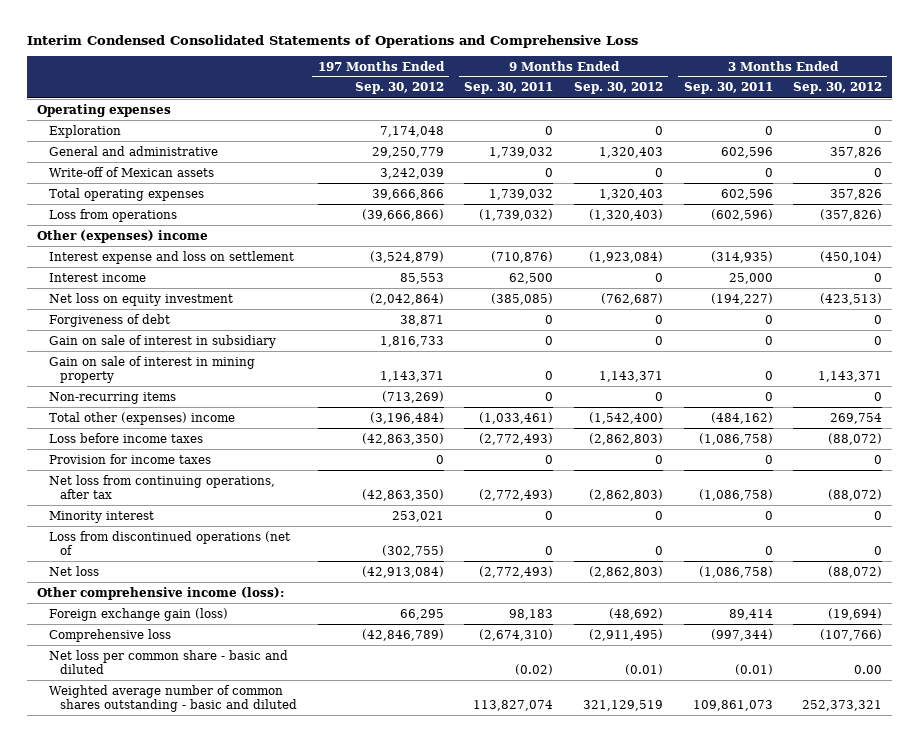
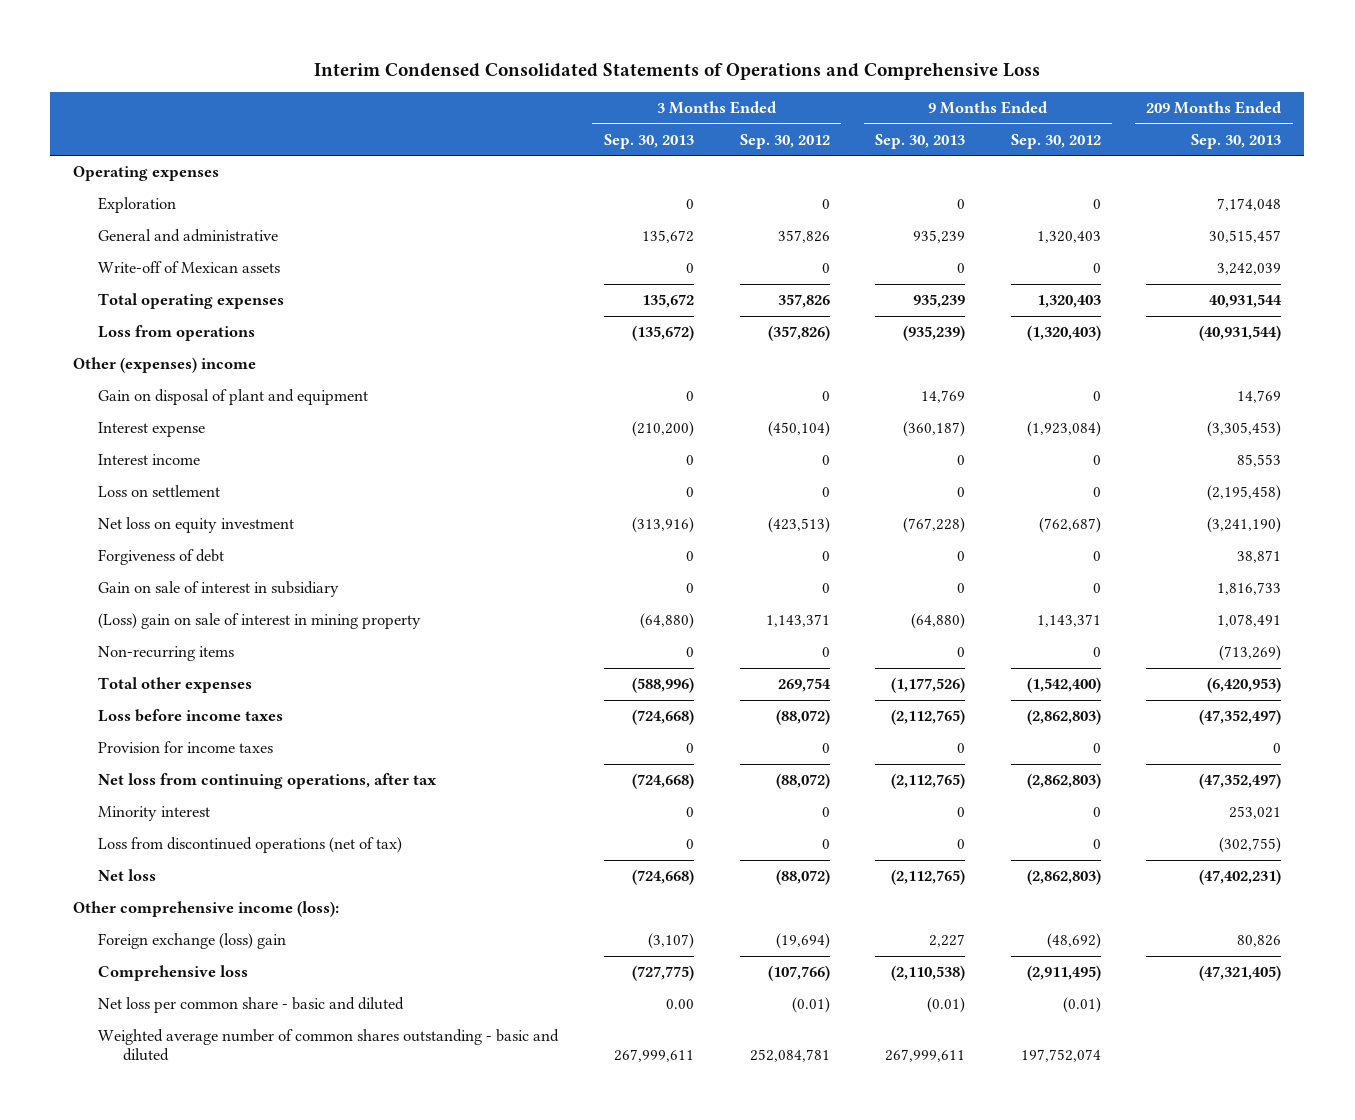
- | 197 Months Ended Sep. 30, 2012 | 9 Months Ended Sep. 30, 2011 | 9 Months Ended Sep. 30, 2012 | 3 Months Ended Sep. 30, 2011 | 3 Months Ended Sep. 30, 2012
+ | 3 Months Ended Sep. 30, 2013 | 3 Months Ended Sep. 30, 2012 | 9 Months Ended Sep. 30, 2013 | 9 Months Ended Sep. 30, 2012 | 209 Months Ended Sep. 30, 2013
- Interest expense and loss on settlement | (3,524,879) | (710,876) | (1,923,084) | (314,935) | (450,104)
+ Gain on disposal of plant and equipment | 0 | 0 | 14,769 | 0 | 14,769
+ Interest expense | (210,200) | (450,104) | (360,187) | (1,923,084) | (3,305,453)
+ Loss on settlement | 0 | 0 | 0 | 0 | (2,195,458)
- Gain on sale of interest in mining property | 1,143,371 | 0 | 1,143,371 | 0 | 1,143,371
+ (Loss) gain on sale of interest in mining property | (64,880) | 1,143,371 | (64,880) | 1,143,371 | 1,078,491
- Total other (expenses) income | (3,196,484) | (1,033,461) | (1,542,400) | (484,162) | 269,754
+ Total other expenses | (588,996) | 269,754 | (1,177,526) | (1,542,400) | (6,420,953)
- Loss from discontinued operations (net of | (302,755) | 0 | 0 | 0 | 0
+ Loss from discontinued operations (net of tax) | 0 | 0 | 0 | 0 | (302,755)
- Foreign exchange gain (loss) | 66,295 | 98,183 | (48,692) | 89,414 | (19,694)
+ Foreign exchange (loss) gain | (3,107) | (19,694) | 2,227 | (48,692) | 80,826
- Net loss per common share - basic and diluted | | (0.02) | (0.01) | (0.01) | 0.00
- Weighted average number of common shares outstanding - basic and diluted | | 113,827,074 | 321,129,519 | 109,861,073 | 252,373,321
+ Net loss per common share - basic and diluted | 0.00 | (0.01) | (0.01) | (0.01) |
+ Weighted average number of common shares outstanding - basic and diluted | 267,999,611 | 252,084,781 | 267,999,611 | 197,752,074 |

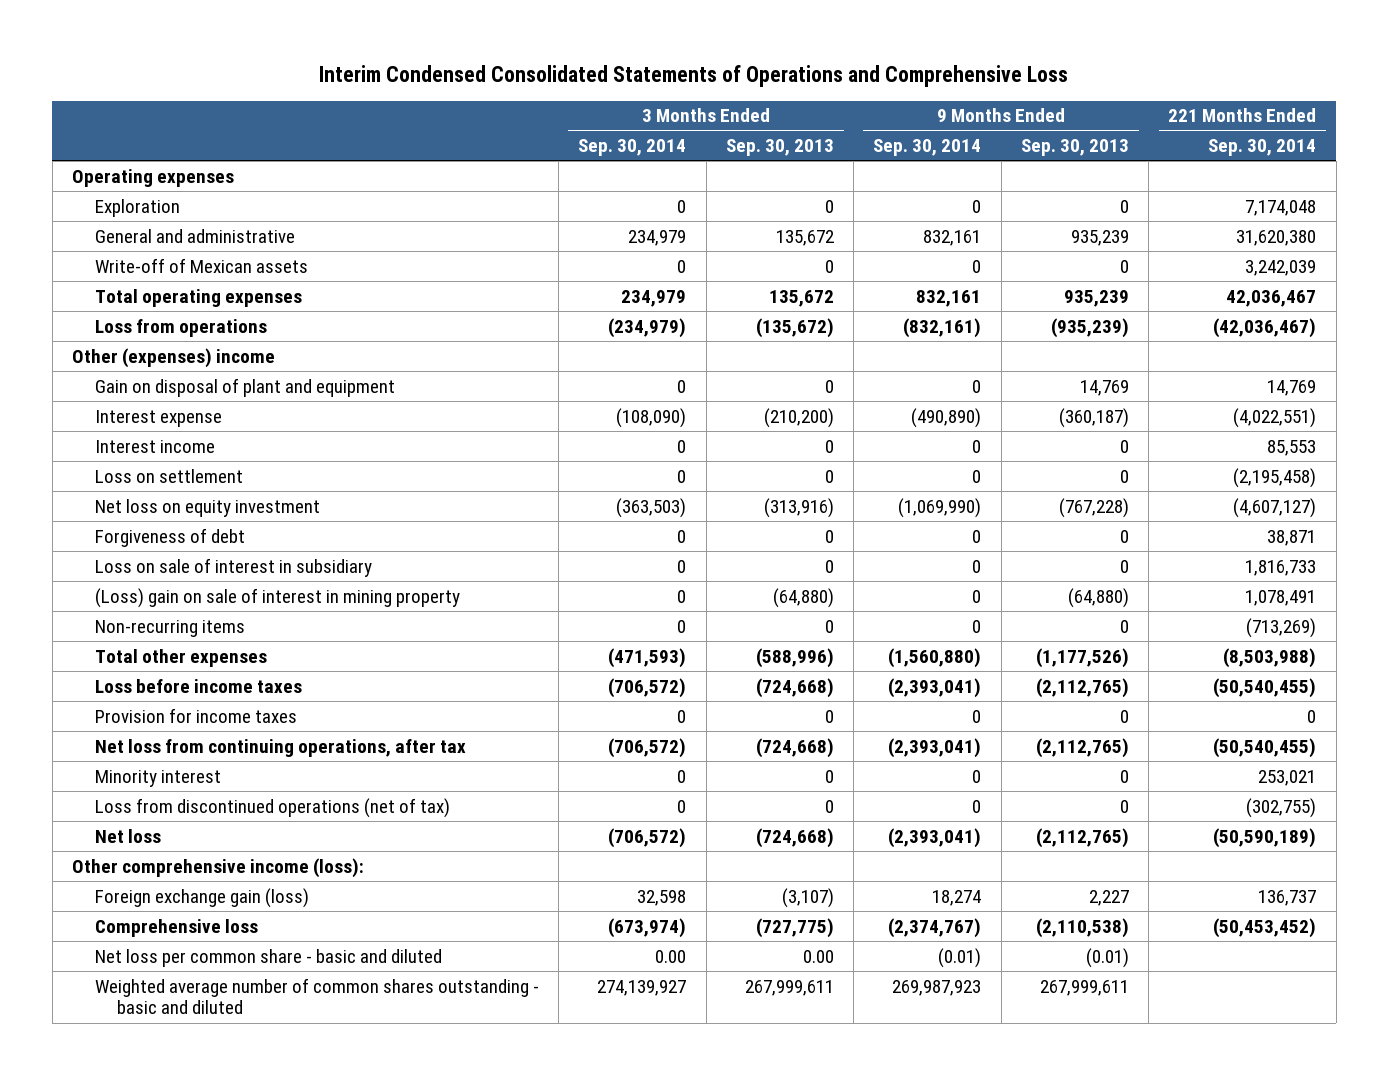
- | 3 Months Ended Sep. 30, 2013 | 3 Months Ended Sep. 30, 2012 | 9 Months Ended Sep. 30, 2013 | 9 Months Ended Sep. 30, 2012 | 209 Months Ended Sep. 30, 2013
+ | 3 Months Ended Sep. 30, 2014 | 3 Months Ended Sep. 30, 2013 | 9 Months Ended Sep. 30, 2014 | 9 Months Ended Sep. 30, 2013 | 221 Months Ended Sep. 30, 2014
- Gain on sale of interest in subsidiary | 0 | 0 | 0 | 0 | 1,816,733
+ Loss on sale of interest in subsidiary | 0 | 0 | 0 | 0 | 1,816,733
- Foreign exchange (loss) gain | (3,107) | (19,694) | 2,227 | (48,692) | 80,826
+ Foreign exchange gain (loss) | 32,598 | (3,107) | 18,274 | 2,227 | 136,737

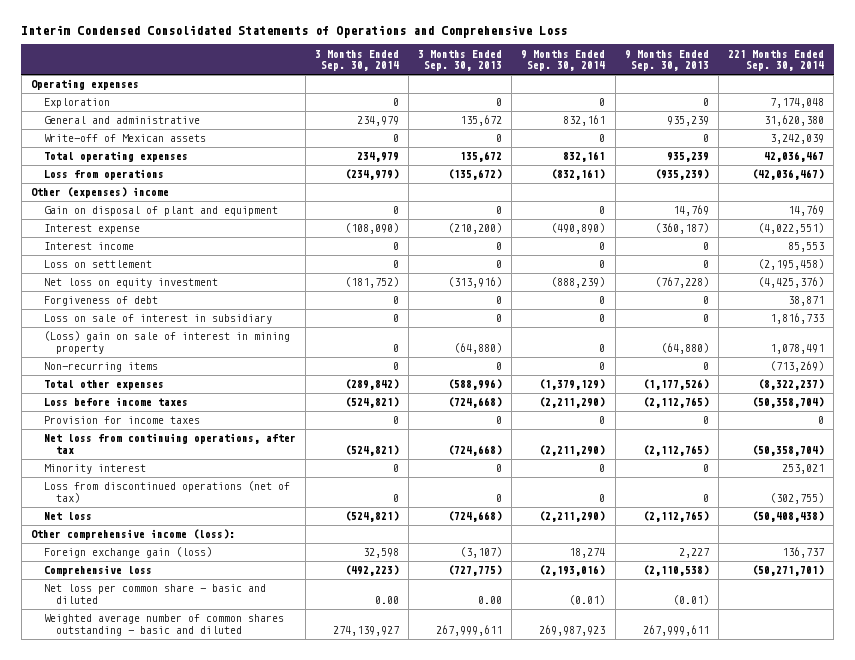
- Net loss on equity investment | (363,503) | (313,916) | (1,069,990) | (767,228) | (4,607,127)
+ Net loss on equity investment | (181,752) | (313,916) | (888,239) | (767,228) | (4,425,376)
- Total other expenses | (471,593) | (588,996) | (1,560,880) | (1,177,526) | (8,503,988)
- Loss before income taxes | (706,572) | (724,668) | (2,393,041) | (2,112,765) | (50,540,455)
+ Total other expenses | (289,842) | (588,996) | (1,379,129) | (1,177,526) | (8,322,237)
+ Loss before income taxes | (524,821) | (724,668) | (2,211,290) | (2,112,765) | (50,358,704)
- Net loss from continuing operations, after tax | (706,572) | (724,668) | (2,393,041) | (2,112,765) | (50,540,455)
+ Net loss from continuing operations, after tax | (524,821) | (724,668) | (2,211,290) | (2,112,765) | (50,358,704)
- Net loss | (706,572) | (724,668) | (2,393,041) | (2,112,765) | (50,590,189)
+ Net loss | (524,821) | (724,668) | (2,211,290) | (2,112,765) | (50,408,438)
- Comprehensive loss | (673,974) | (727,775) | (2,374,767) | (2,110,538) | (50,453,452)
+ Comprehensive loss | (492,223) | (727,775) | (2,193,016) | (2,110,538) | (50,271,701)

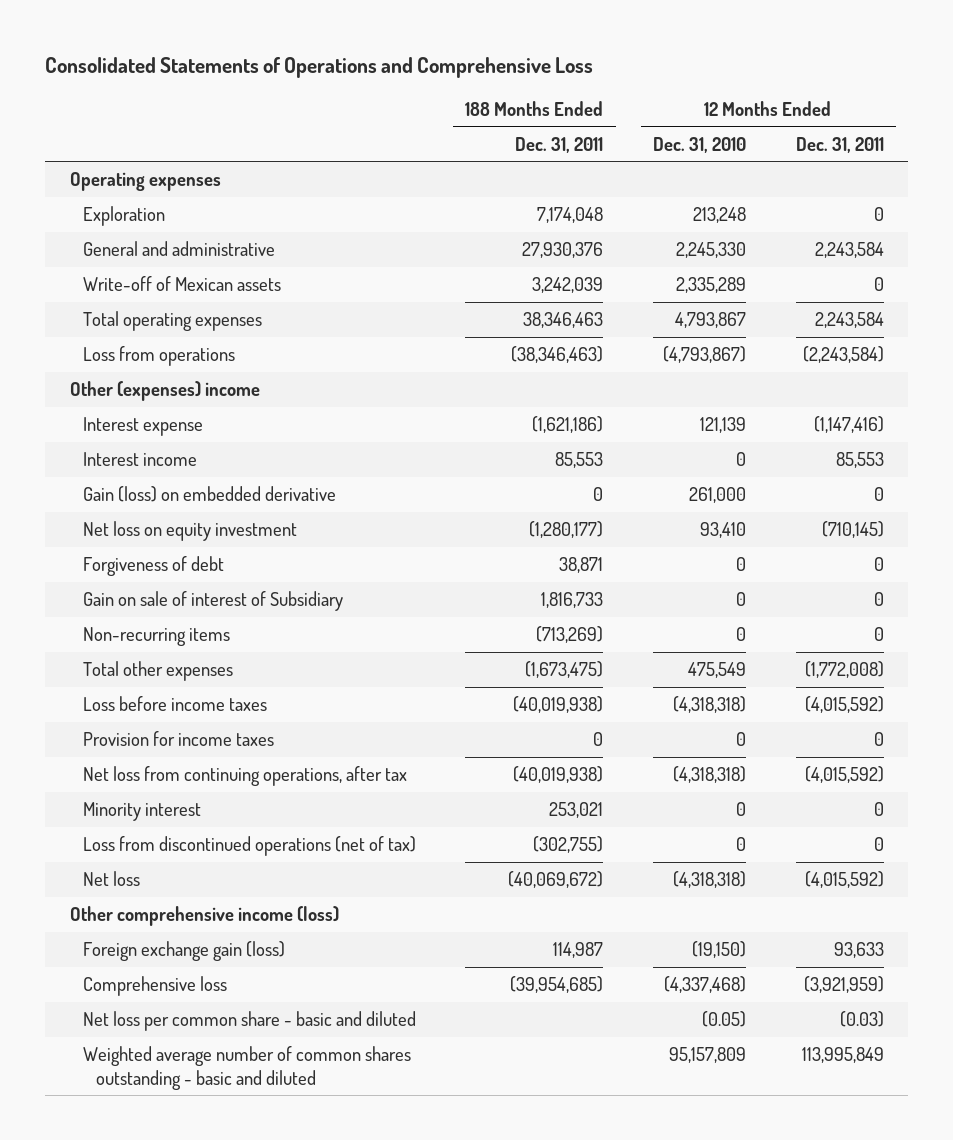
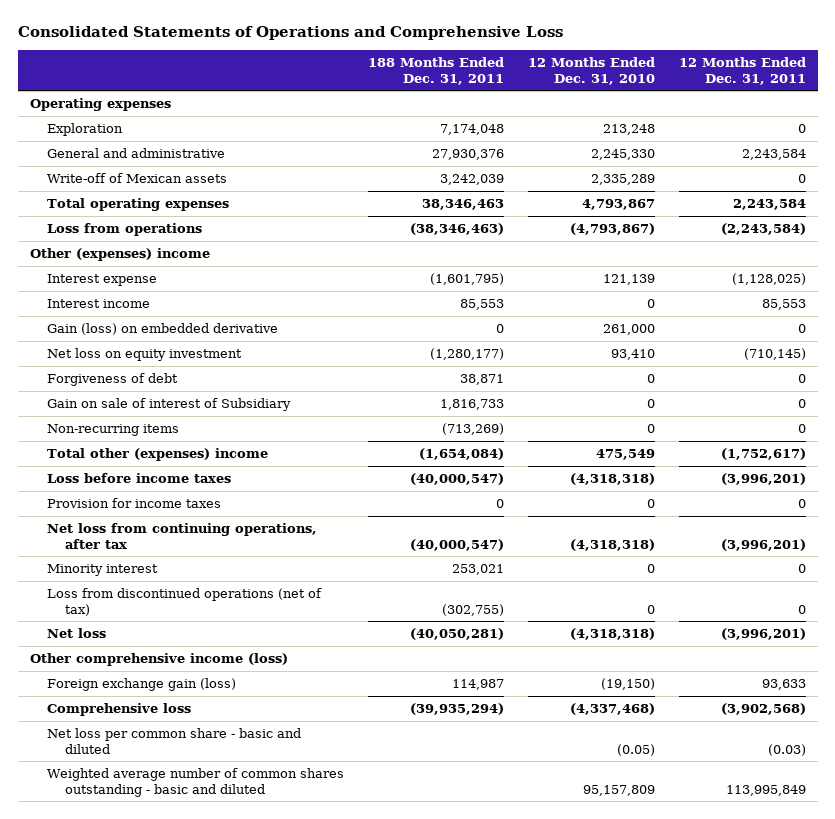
- Interest expense | (1,621,186) | 121,139 | (1,147,416)
+ Interest expense | (1,601,795) | 121,139 | (1,128,025)
- Total other expenses | (1,673,475) | 475,549 | (1,772,008)
- Loss before income taxes | (40,019,938) | (4,318,318) | (4,015,592)
+ Total other (expenses) income | (1,654,084) | 475,549 | (1,752,617)
+ Loss before income taxes | (40,000,547) | (4,318,318) | (3,996,201)
- Net loss from continuing operations, after tax | (40,019,938) | (4,318,318) | (4,015,592)
+ Net loss from continuing operations, after tax | (40,000,547) | (4,318,318) | (3,996,201)
- Net loss | (40,069,672) | (4,318,318) | (4,015,592)
+ Net loss | (40,050,281) | (4,318,318) | (3,996,201)
- Comprehensive loss | (39,954,685) | (4,337,468) | (3,921,959)
+ Comprehensive loss | (39,935,294) | (4,337,468) | (3,902,568)

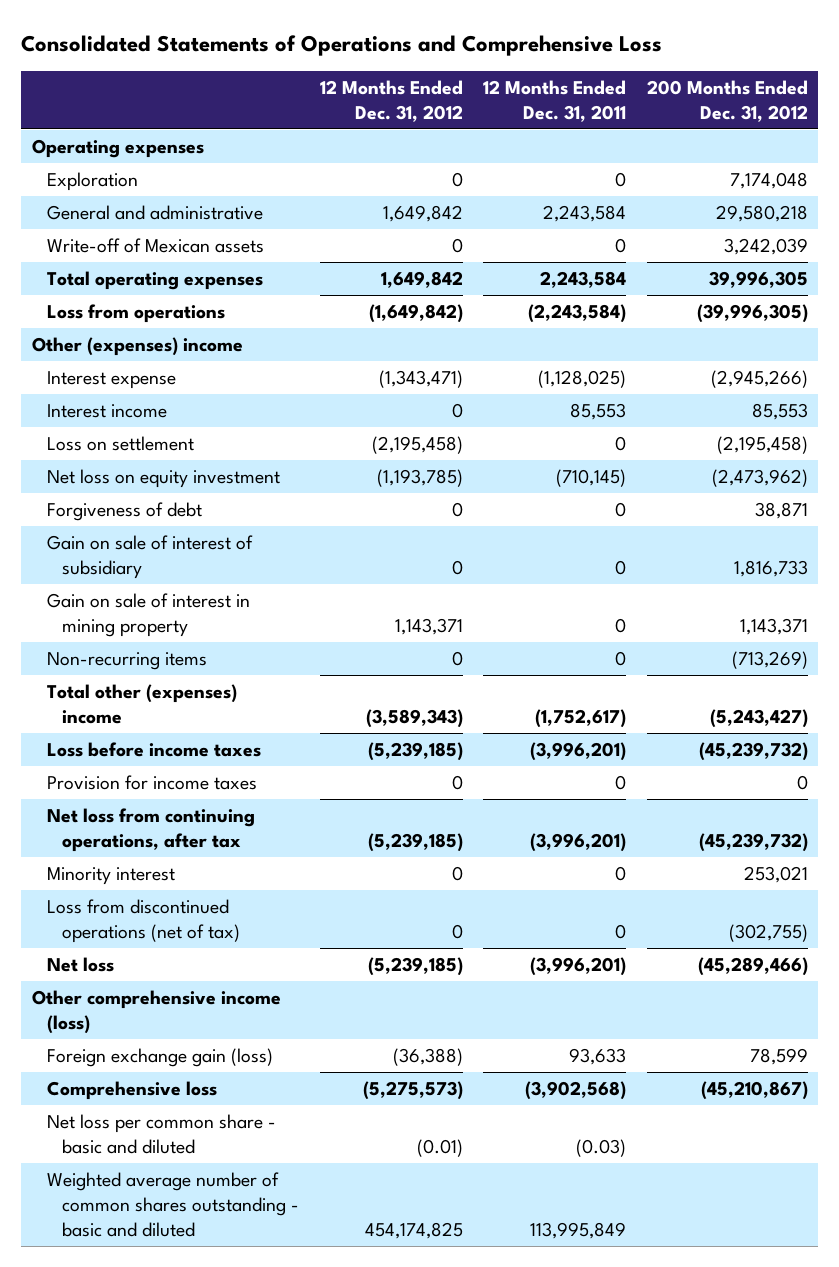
- | 188 Months Ended Dec. 31, 2011 | 12 Months Ended Dec. 31, 2010 | 12 Months Ended Dec. 31, 2011
+ | 12 Months Ended Dec. 31, 2012 | 12 Months Ended Dec. 31, 2011 | 200 Months Ended Dec. 31, 2012
- Gain (loss) on embedded derivative | 0 | 261,000 | 0
+ Loss on settlement | (2,195,458) | 0 | (2,195,458)
- Gain on sale of interest of Subsidiary | 1,816,733 | 0 | 0
+ Gain on sale of interest of subsidiary | 0 | 0 | 1,816,733
+ Gain on sale of interest in mining property | 1,143,371 | 0 | 1,143,371

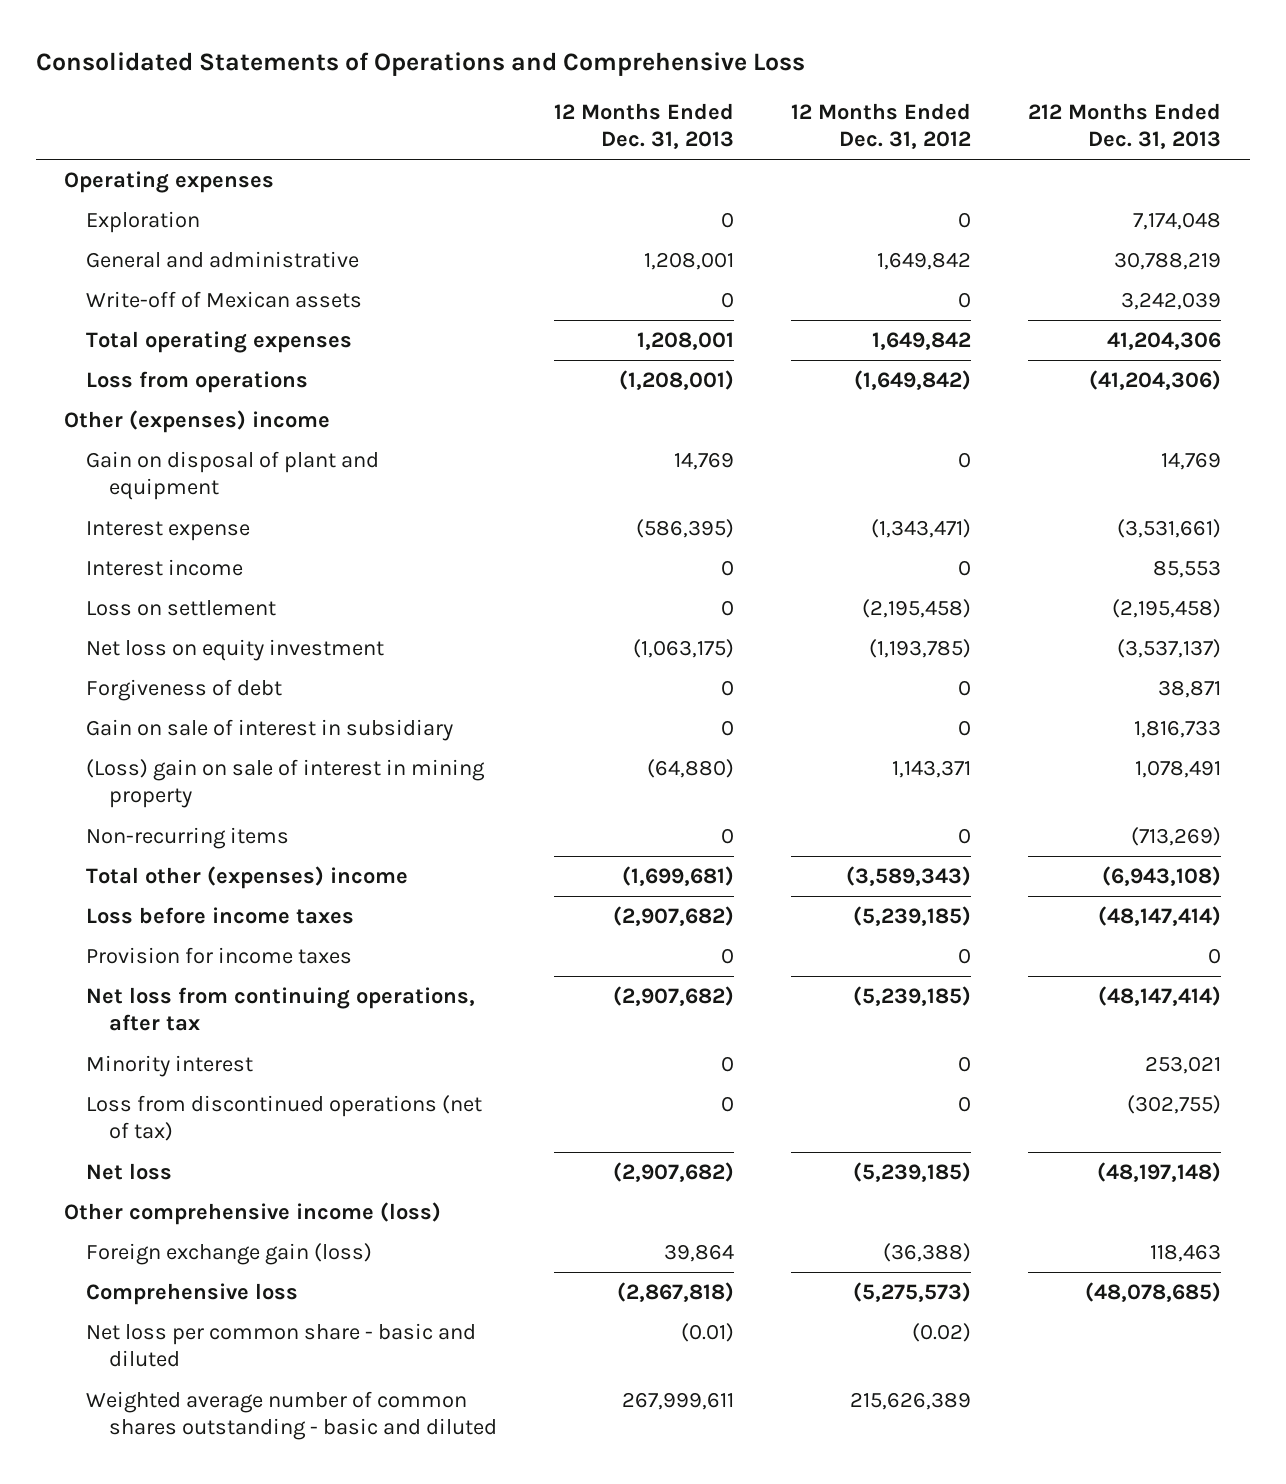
- | 12 Months Ended Dec. 31, 2012 | 12 Months Ended Dec. 31, 2011 | 200 Months Ended Dec. 31, 2012
+ | 12 Months Ended Dec. 31, 2013 | 12 Months Ended Dec. 31, 2012 | 212 Months Ended Dec. 31, 2013
+ Gain on disposal of plant and equipment | 14,769 | 0 | 14,769
- Gain on sale of interest of subsidiary | 0 | 0 | 1,816,733
- Gain on sale of interest in mining property | 1,143,371 | 0 | 1,143,371
+ Gain on sale of interest in subsidiary | 0 | 0 | 1,816,733
+ (Loss) gain on sale of interest in mining property | (64,880) | 1,143,371 | 1,078,491
- Net loss per common share - basic and diluted | (0.01) | (0.03) |
- Weighted average number of common shares outstanding - basic and diluted | 454,174,825 | 113,995,849 |
+ Net loss per common share - basic and diluted | (0.01) | (0.02) |
+ Weighted average number of common shares outstanding - basic and diluted | 267,999,611 | 215,626,389 |

